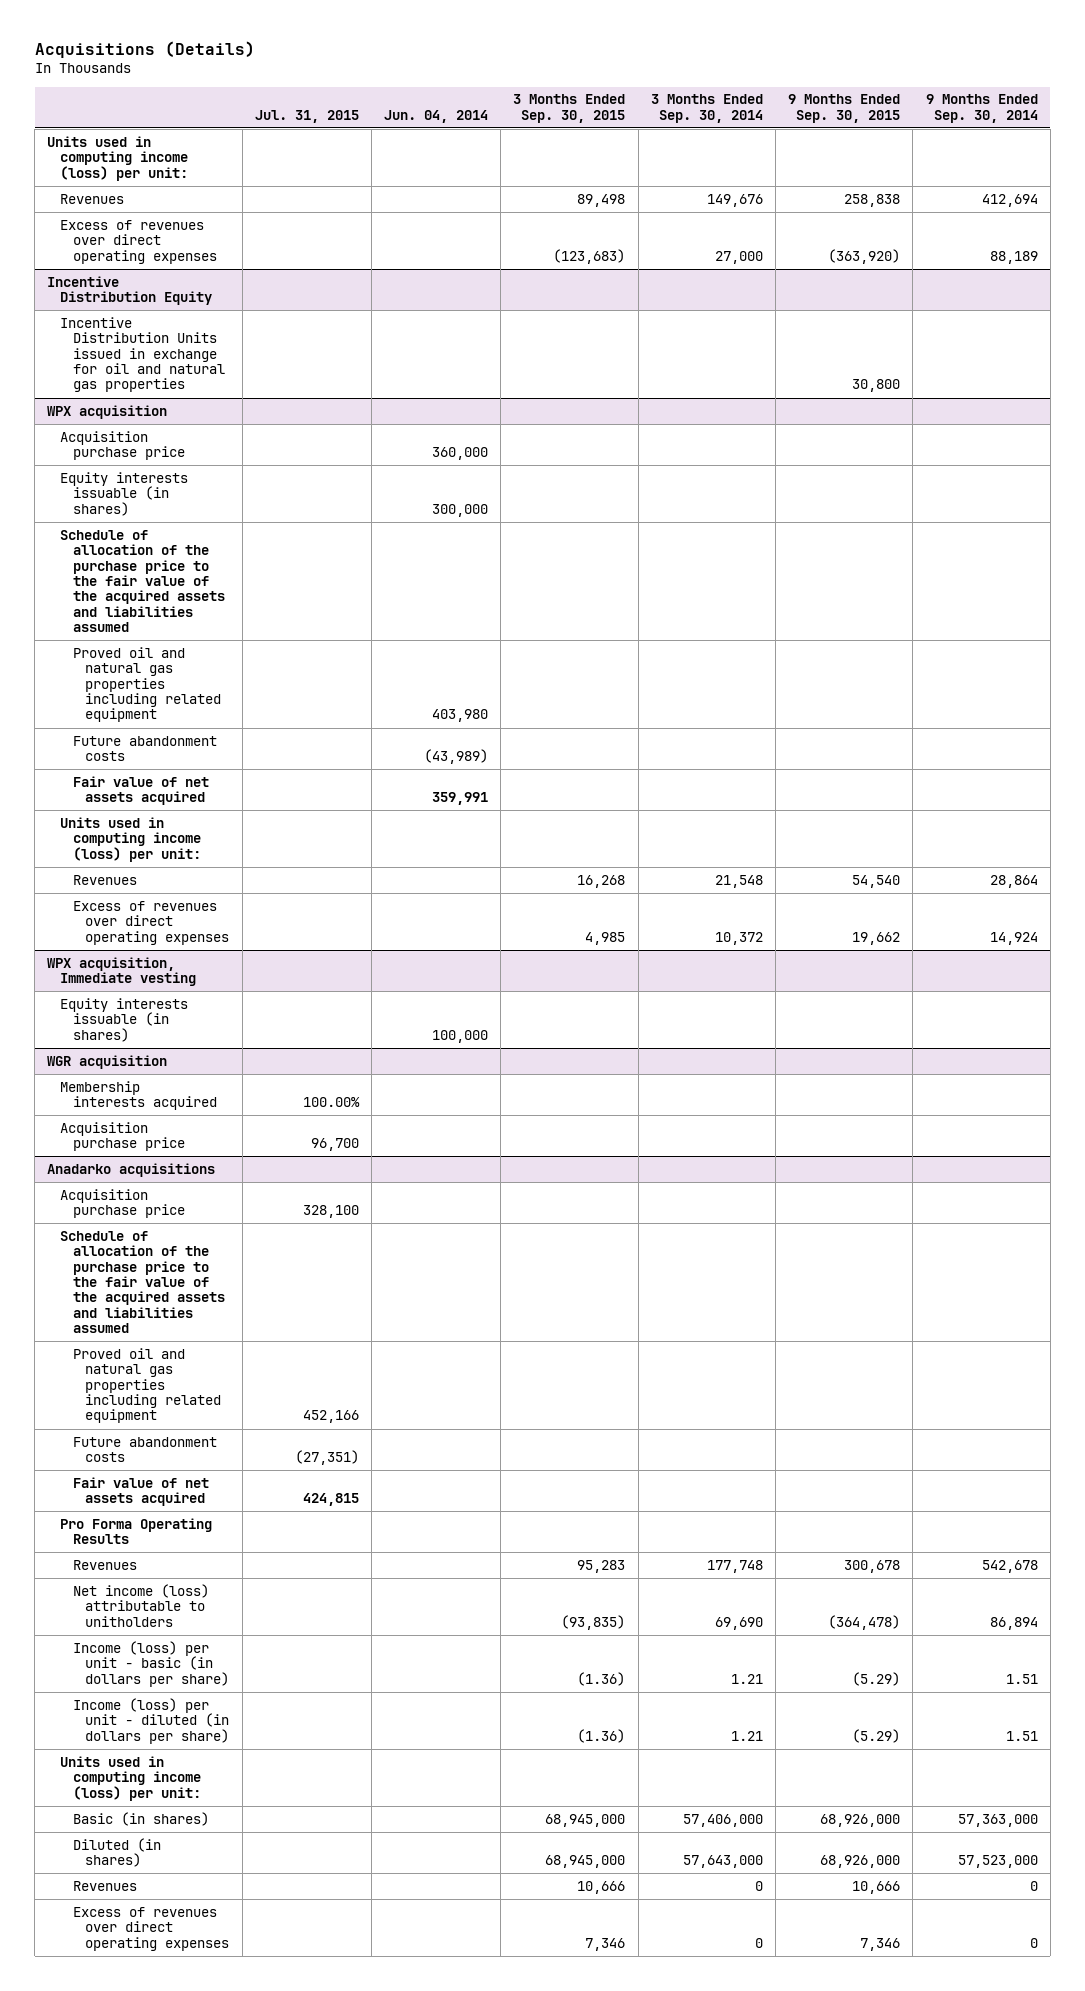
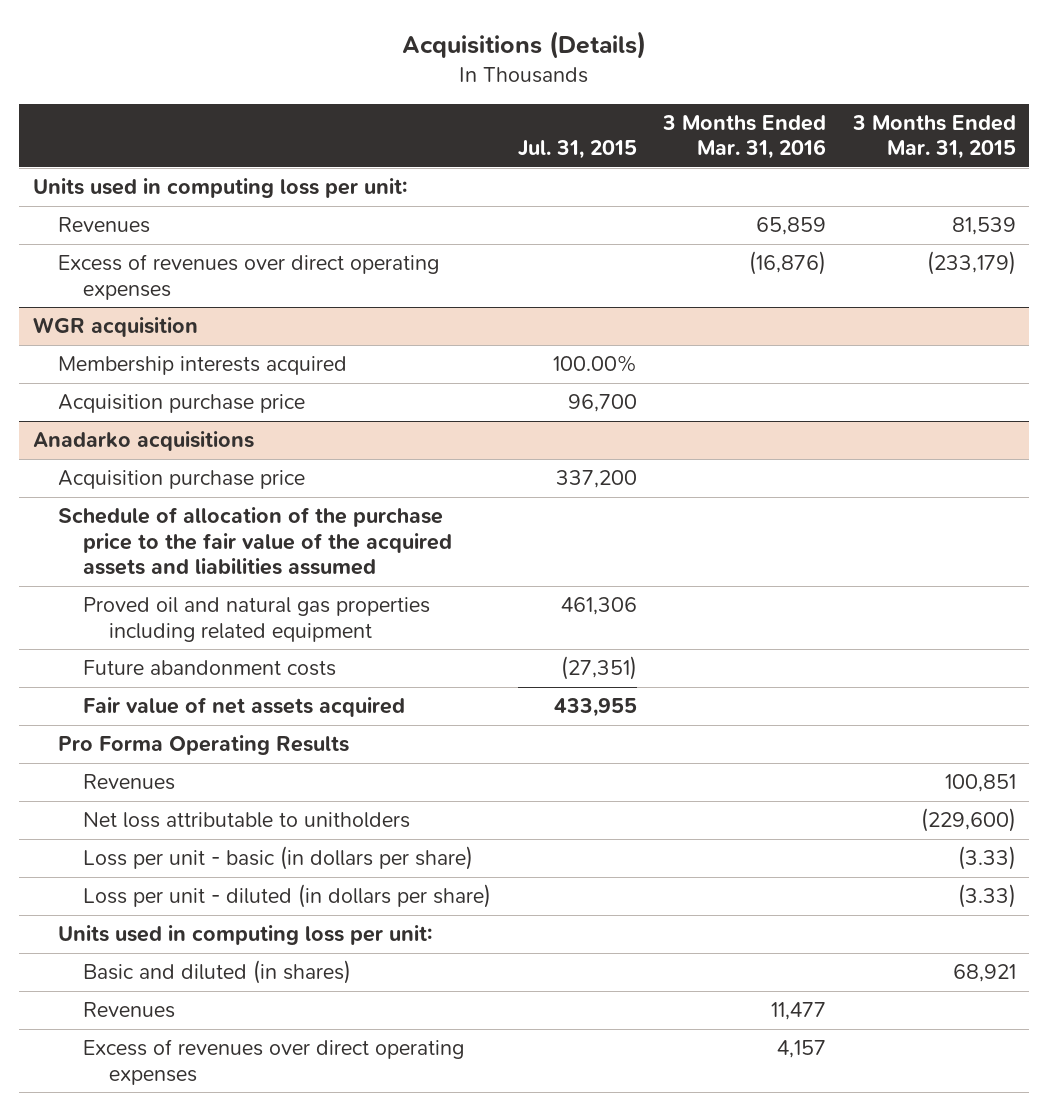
- | Jul. 31, 2015 | Jun. 04, 2014 | 3 Months Ended Sep. 30, 2015 | 3 Months Ended Sep. 30, 2014 | 9 Months Ended Sep. 30, 2015 | 9 Months Ended Sep. 30, 2014
+ | Jul. 31, 2015 | 3 Months Ended Mar. 31, 2016 | 3 Months Ended Mar. 31, 2015
- Units used in computing income (loss) per unit:
+ Units used in computing loss per unit:
- Incentive Distribution Equity
- Incentive Distribution Units issued in exchange for oil and natural gas properties | | | | | 30,800 |
- WPX acquisition
- Acquisition purchase price | | 360,000 | | | |
- Equity interests issuable (in shares) | | 300,000 | | | |
- Schedule of allocation of the purchase price to the fair value of the acquired assets and liabilities assumed
- Proved oil and natural gas properties including related equipment | | 403,980 | | | |
- Future abandonment costs | | (43,989) | | | |
- Fair value of net assets acquired | | 359,991 | | | |
- Units used in computing income (loss) per unit:
- Revenues | | | 16,268 | 21,548 | 54,540 | 28,864
- Excess of revenues over direct operating expenses | | | 4,985 | 10,372 | 19,662 | 14,924
- WPX acquisition, Immediate vesting
- Equity interests issuable (in shares) | | 100,000 | | | |
@ Anadarko acquisitions
- Acquisition purchase price | 328,100 | | | | |
+ Acquisition purchase price | 337,200 | |
- Proved oil and natural gas properties including related equipment | 452,166 | | | | |
+ Proved oil and natural gas properties including related equipment | 461,306 | |
- Fair value of net assets acquired | 424,815 | | | | |
+ Fair value of net assets acquired | 433,955 | |
- Net income (loss) attributable to unitholders | | | (93,835) | 69,690 | (364,478) | 86,894
- Income (loss) per unit - basic (in dollars per share) | | | (1.36) | 1.21 | (5.29) | 1.51
- Income (loss) per unit - diluted (in dollars per share) | | | (1.36) | 1.21 | (5.29) | 1.51
- Units used in computing income (loss) per unit:
- Basic (in shares) | | | 68,945,000 | 57,406,000 | 68,926,000 | 57,363,000
- Diluted (in shares) | | | 68,945,000 | 57,643,000 | 68,926,000 | 57,523,000
+ Net loss attributable to unitholders | | | (229,600)
+ Loss per unit - basic (in dollars per share) | | | (3.33)
+ Loss per unit - diluted (in dollars per share) | | | (3.33)
+ Units used in computing loss per unit:
+ Basic and diluted (in shares) | | | 68,921

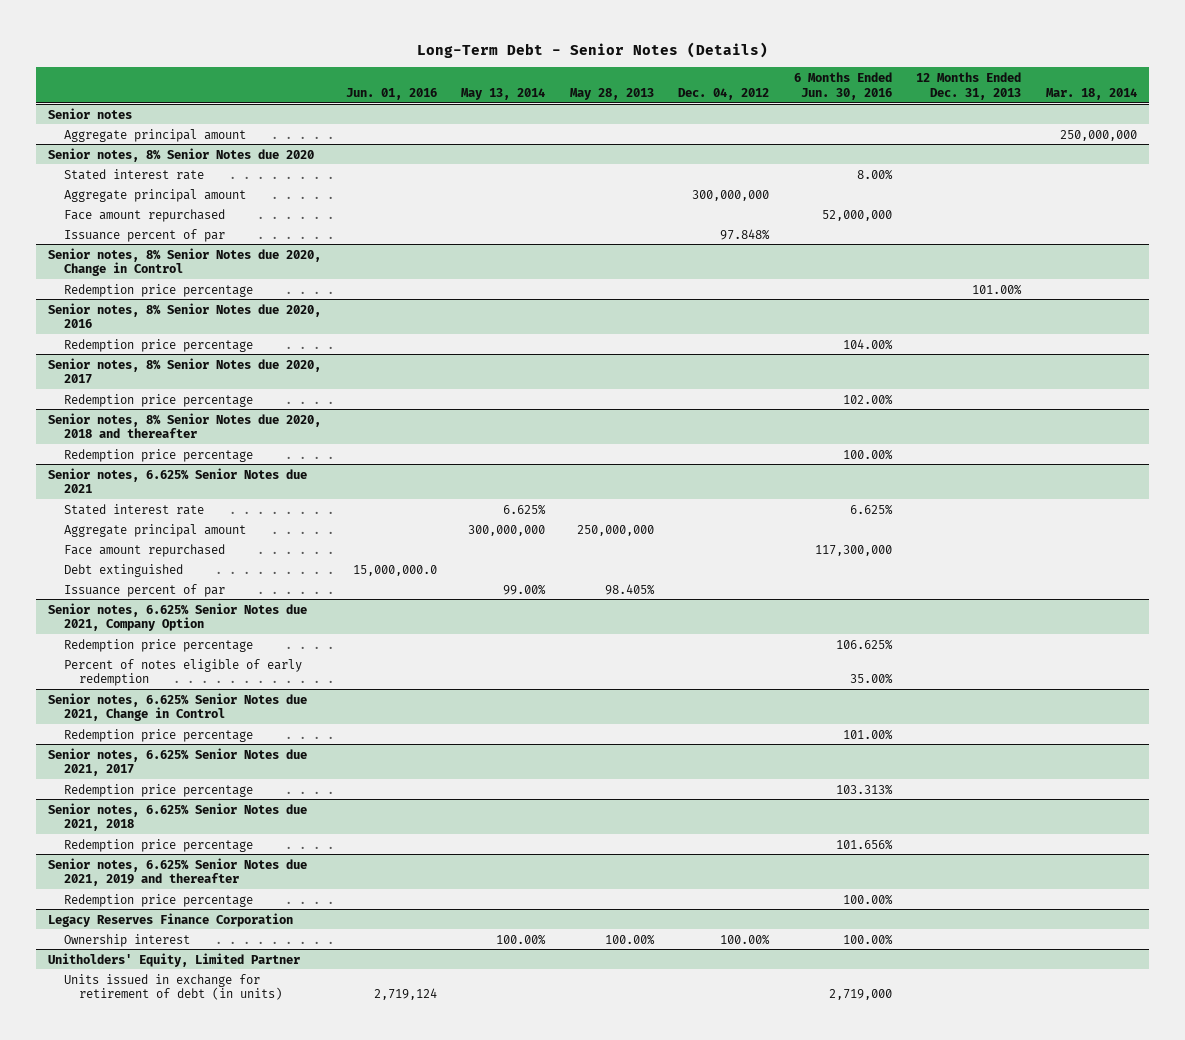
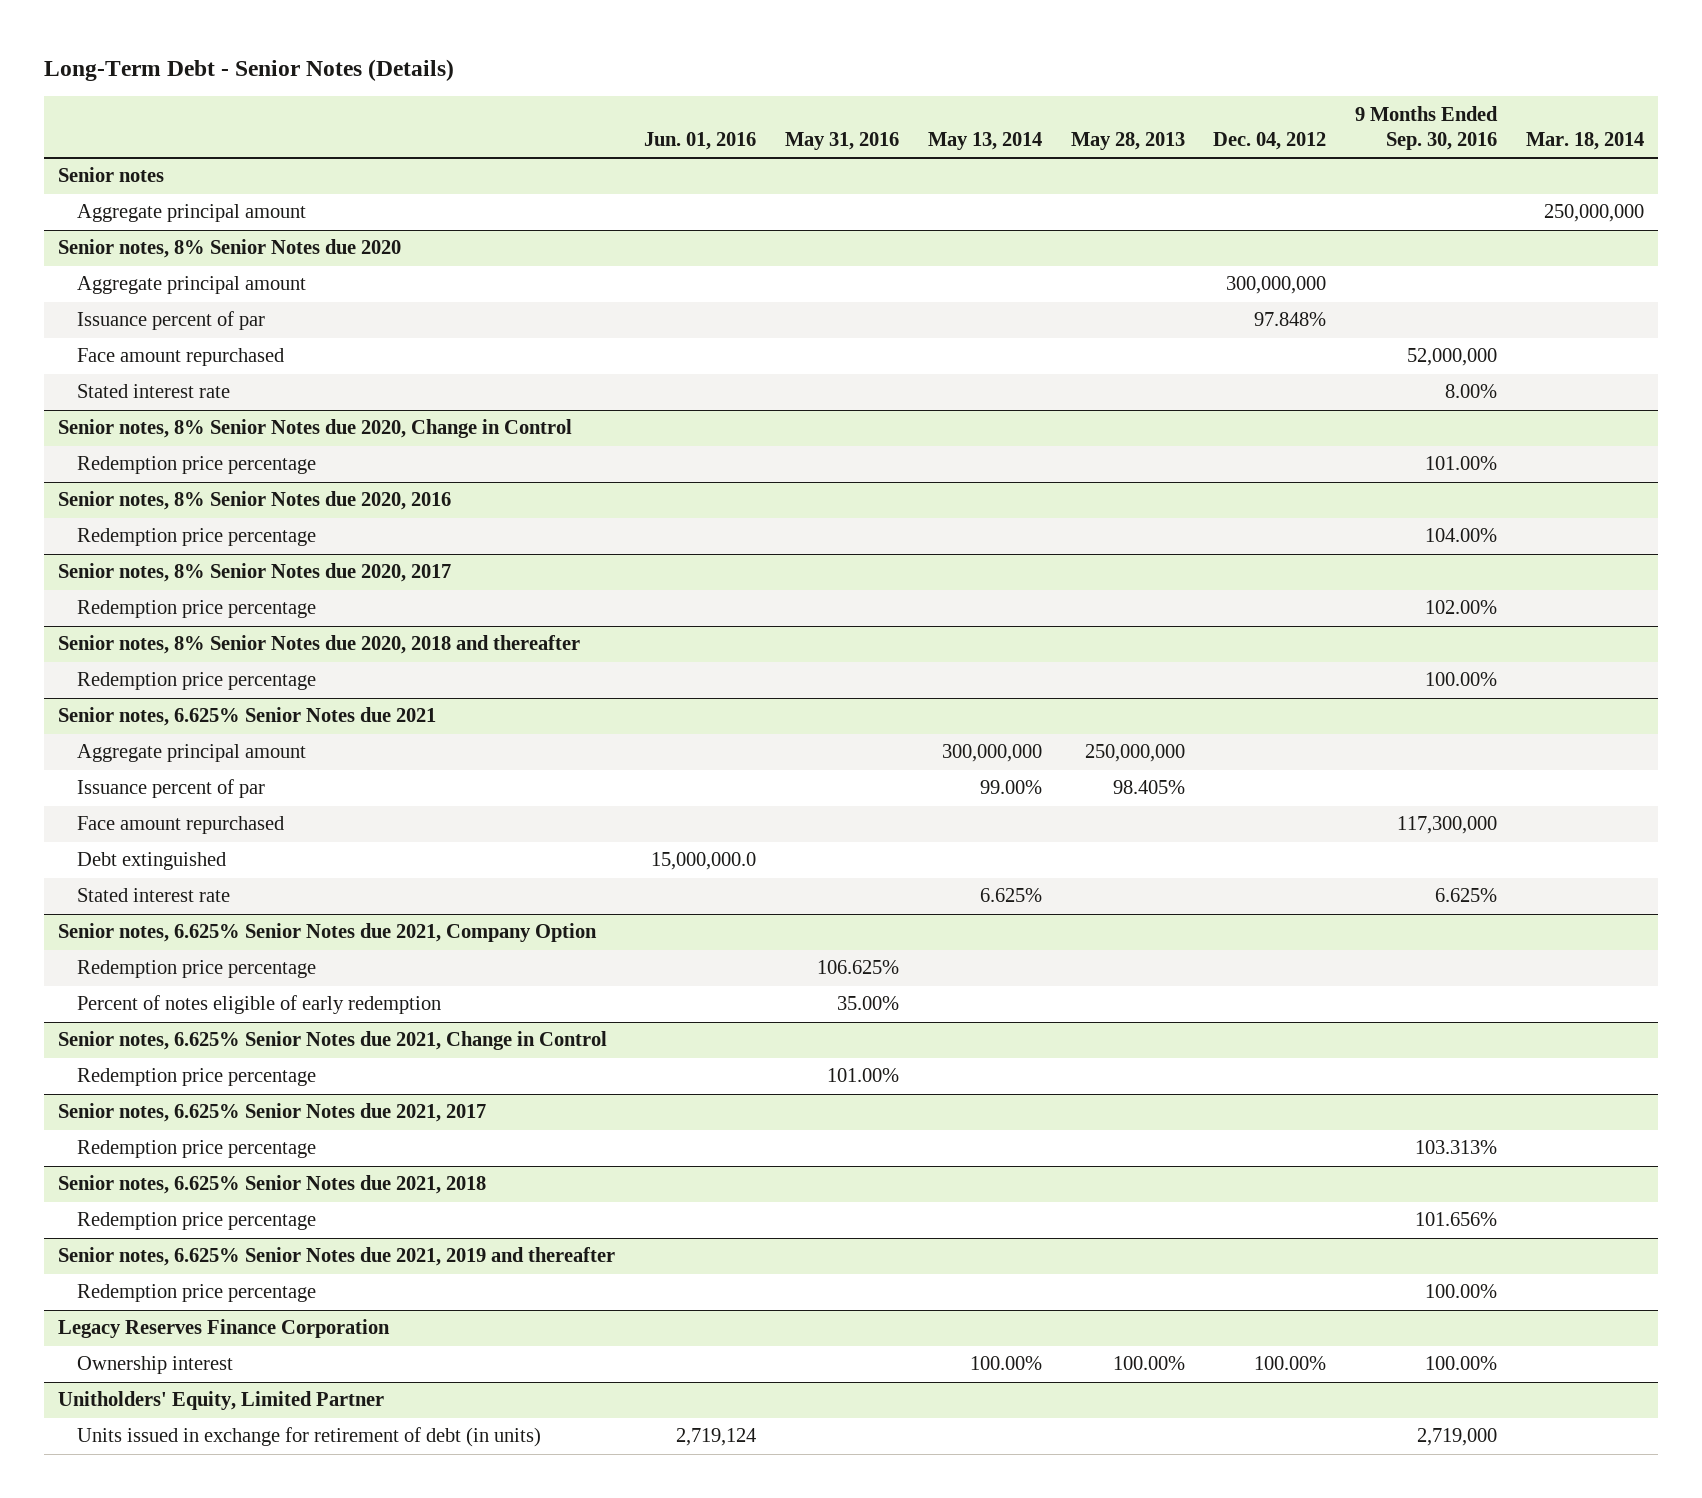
- | Jun. 01, 2016 | May 13, 2014 | May 28, 2013 | Dec. 04, 2012 | 6 Months Ended Jun. 30, 2016 | 12 Months Ended Dec. 31, 2013 | Mar. 18, 2014
+ | Jun. 01, 2016 | May 31, 2016 | May 13, 2014 | May 28, 2013 | Dec. 04, 2012 | 9 Months Ended Sep. 30, 2016 | Mar. 18, 2014
@ Senior notes, 8% Senior Notes due 2020
moved down: Face amount repurchased | | | | | | 52,000,000 |
moved down: Stated interest rate | | | | | | 8.00% |
@ Senior notes, 6.625% Senior Notes due 2021
moved up: Issuance percent of par | | | 99.00% | 98.405% | | |
moved down: Stated interest rate | | | 6.625% | | | 6.625% |

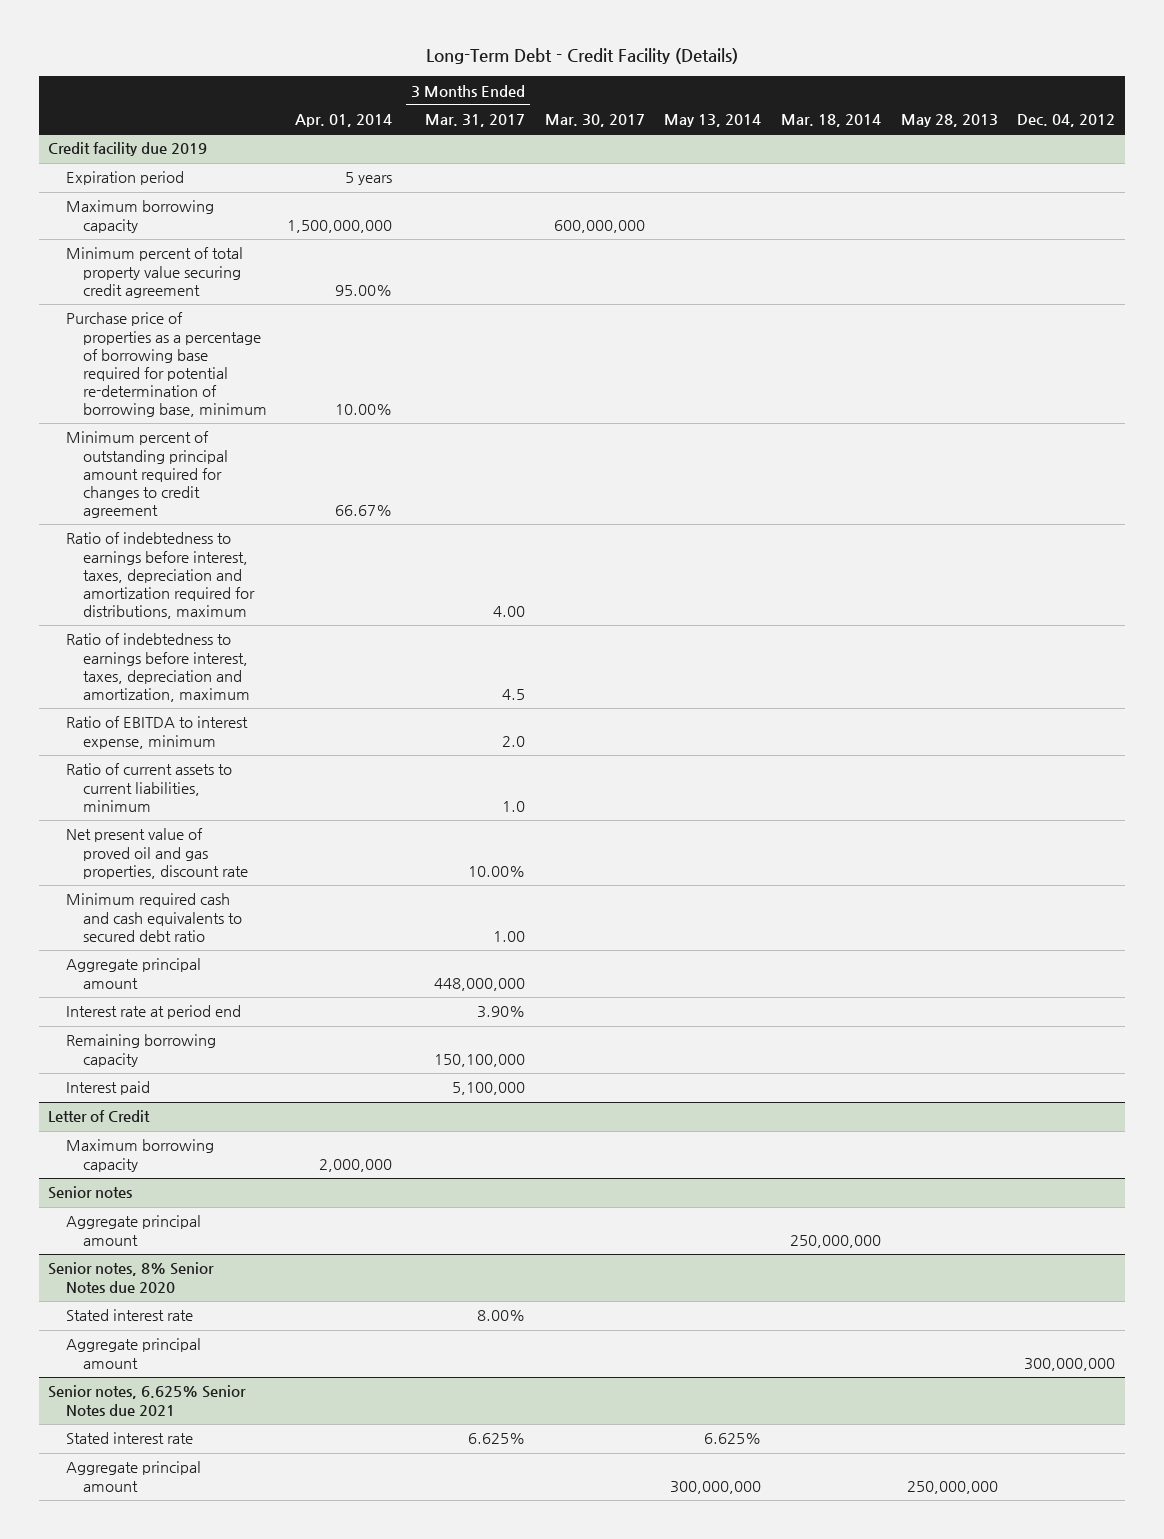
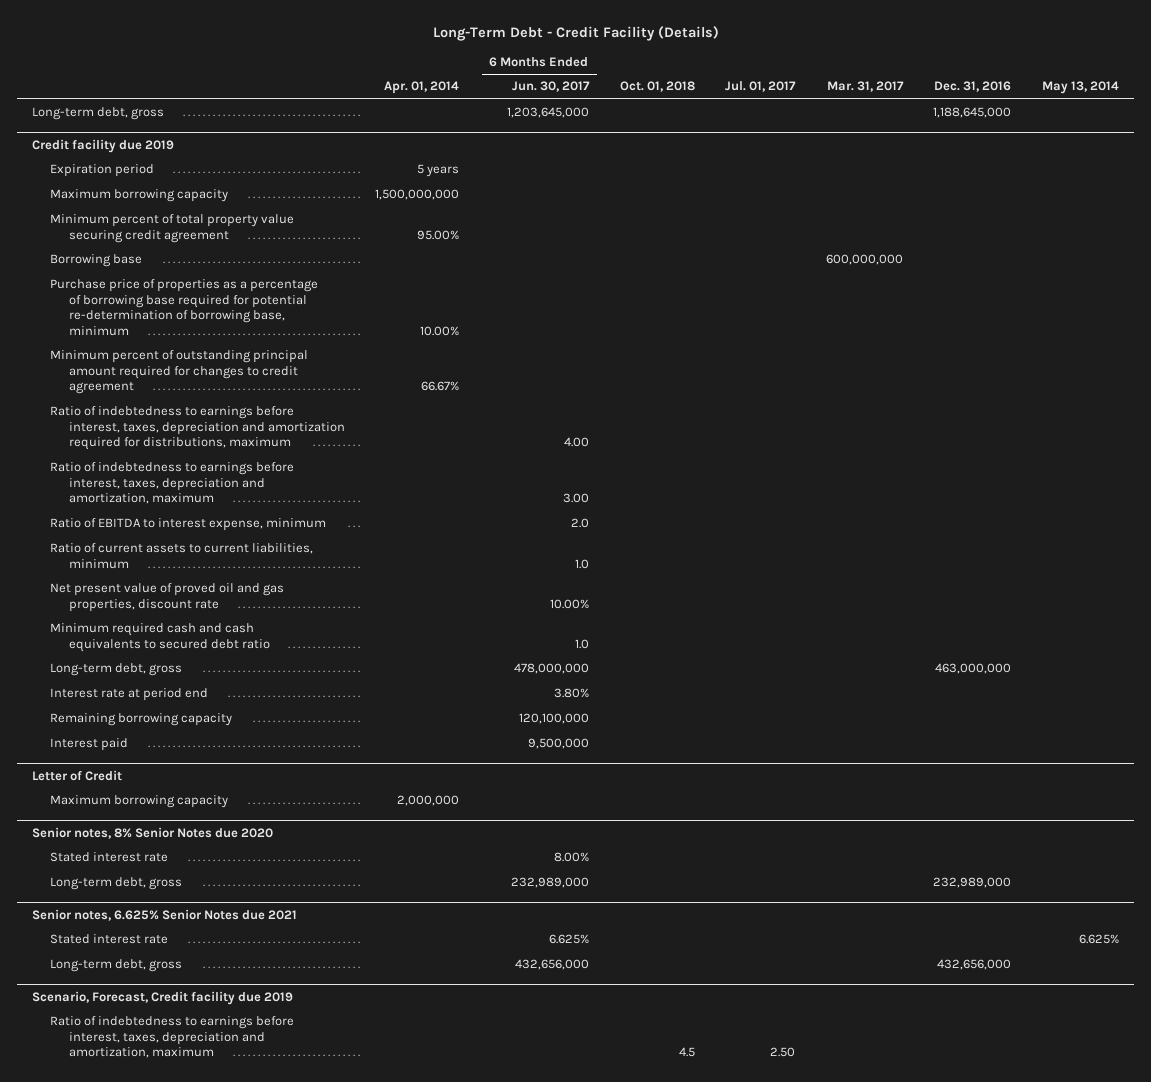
- | Apr. 01, 2014 | 3 Months Ended Mar. 31, 2017 | Mar. 30, 2017 | May 13, 2014 | Mar. 18, 2014 | May 28, 2013 | Dec. 04, 2012
+ | Apr. 01, 2014 | 6 Months Ended Jun. 30, 2017 | Oct. 01, 2018 | Jul. 01, 2017 | Mar. 31, 2017 | Dec. 31, 2016 | May 13, 2014
+ Long-term debt, gross | | 1,203,645,000 | | | | 1,188,645,000 |
@ Credit facility due 2019
+ Borrowing base | | | | | 600,000,000 | |
- Aggregate principal amount | | 448,000,000 | | | | |
+ Long-term debt, gross | | 478,000,000 | | | | 463,000,000 |
- Senior notes
- Aggregate principal amount | | | | | 250,000,000 | |
@ Senior notes, 8% Senior Notes due 2020
- Aggregate principal amount | | | | | | | 300,000,000
+ Long-term debt, gross | | 232,989,000 | | | | 232,989,000 |
@ Senior notes, 6.625% Senior Notes due 2021
- Aggregate principal amount | | | | 300,000,000 | | 250,000,000 |
+ Long-term debt, gross | | 432,656,000 | | | | 432,656,000 |
+ Scenario, Forecast, Credit facility due 2019
+ Ratio of indebtedness to earnings before interest, taxes, depreciation and amortization, maximum | | | 4.5 | 2.50 | | |

